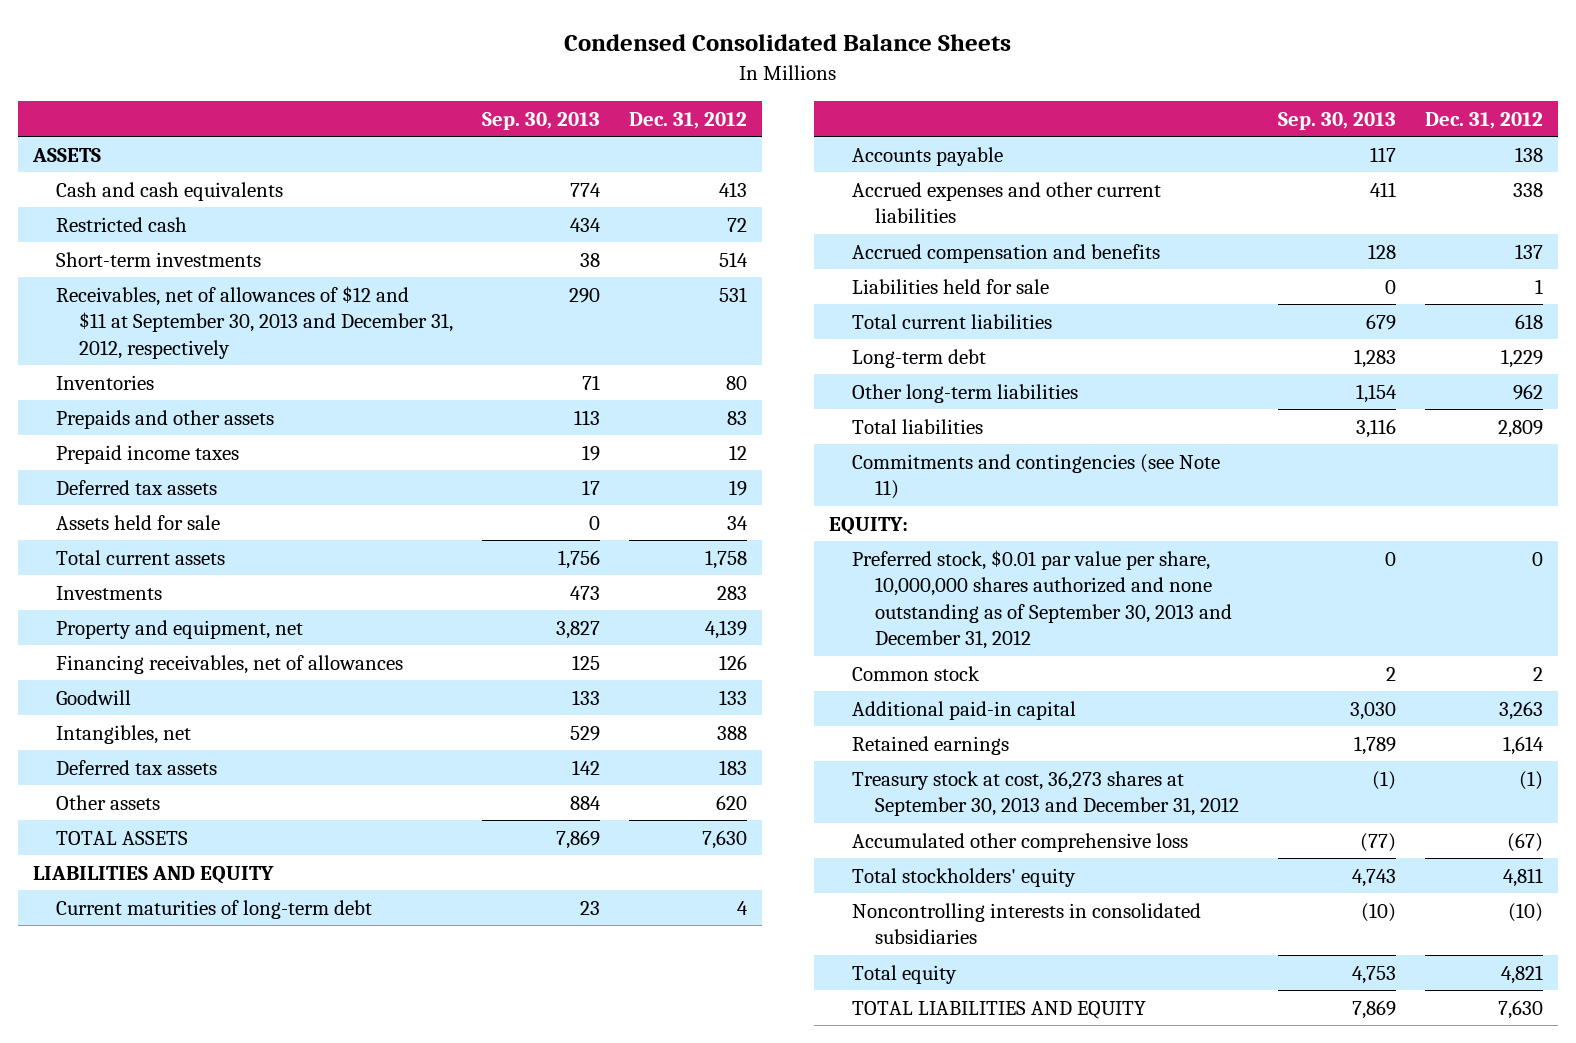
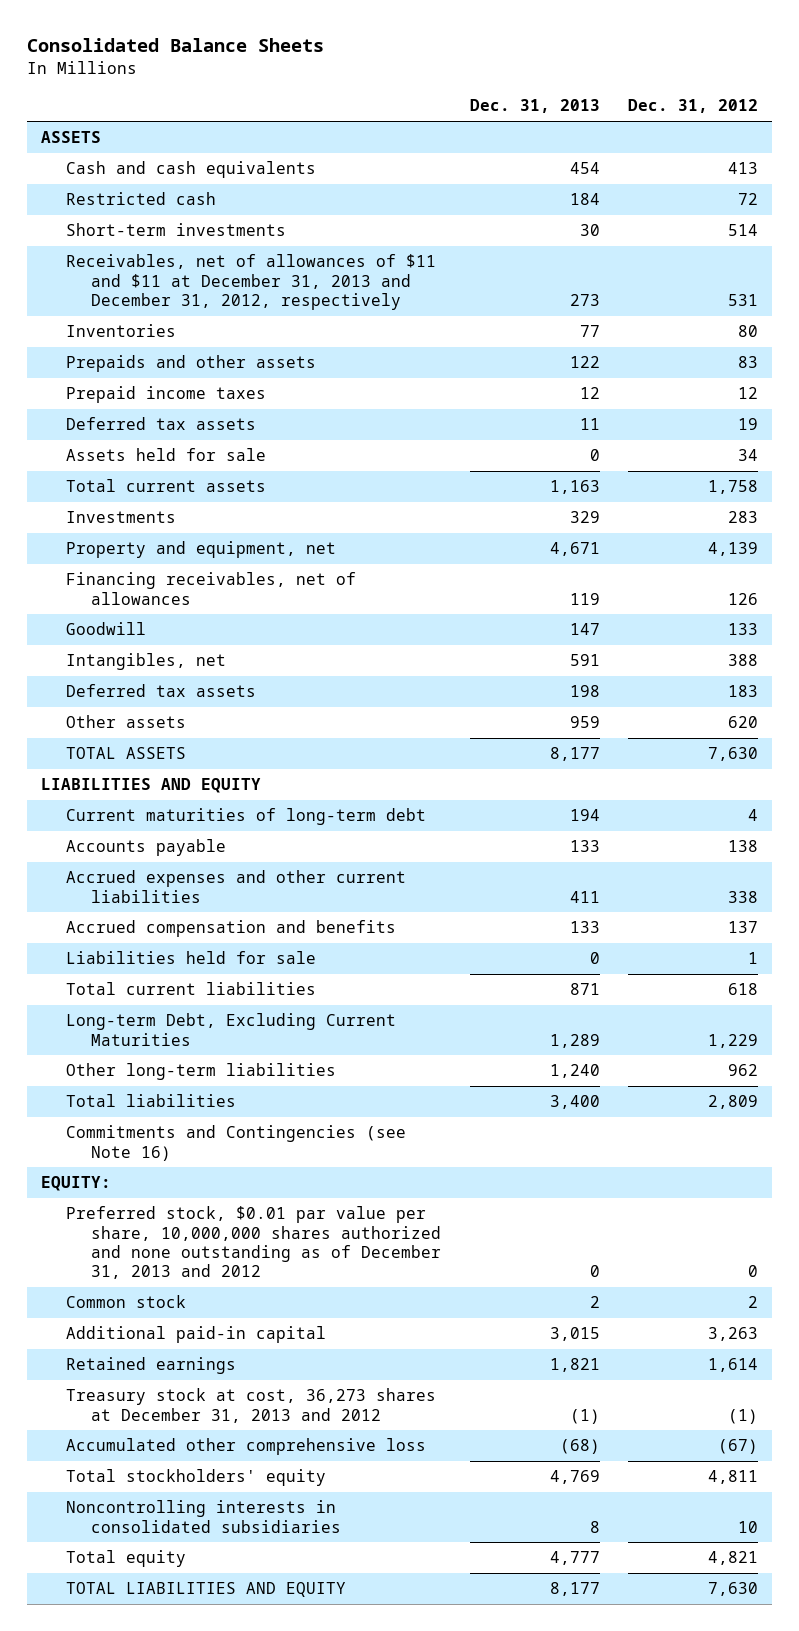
- Condensed Consolidated Balance Sheets
+ Consolidated Balance Sheets
- | Sep. 30, 2013 | Dec. 31, 2012
+ | Dec. 31, 2013 | Dec. 31, 2012
- Receivables, net of allowances of $12 and $11 at September 30, 2013 and December 31, 2012, respectively | 290 | 531
+ Receivables, net of allowances of $11 and $11 at December 31, 2013 and December 31, 2012, respectively | 273 | 531
- Long-term debt | 1,283 | 1,229
+ Long-term Debt, Excluding Current Maturities | 1,289 | 1,229
- Commitments and contingencies (see Note 11)
+ Commitments and Contingencies (see Note 16)
- Preferred stock, $0.01 par value per share, 10,000,000 shares authorized and none outstanding as of September 30, 2013 and December 31, 2012 | 0 | 0
+ Preferred stock, $0.01 par value per share, 10,000,000 shares authorized and none outstanding as of December 31, 2013 and 2012 | 0 | 0
- Treasury stock at cost, 36,273 shares at September 30, 2013 and December 31, 2012 | (1) | (1)
+ Treasury stock at cost, 36,273 shares at December 31, 2013 and 2012 | (1) | (1)
- Noncontrolling interests in consolidated subsidiaries | (10) | (10)
+ Noncontrolling interests in consolidated subsidiaries | 8 | 10

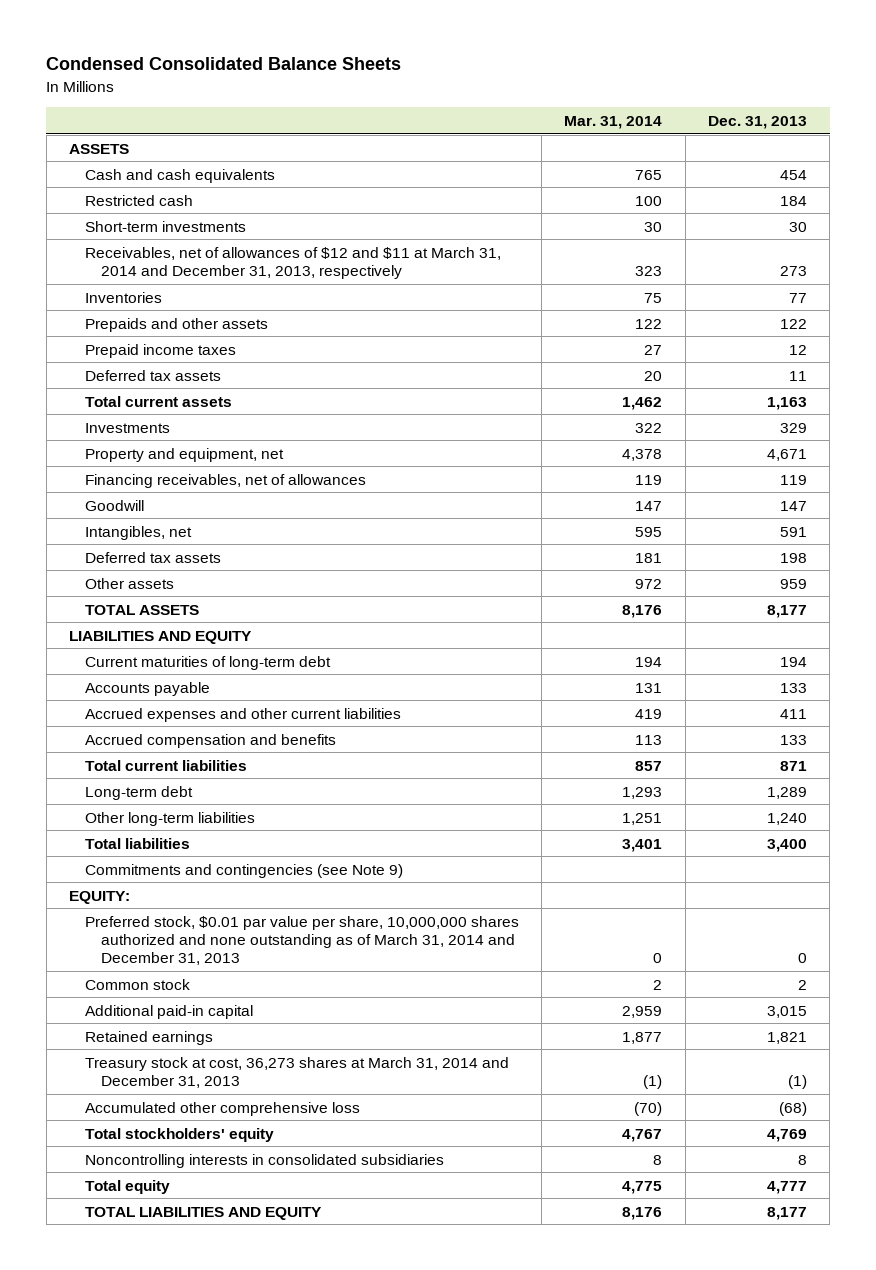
- Consolidated Balance Sheets
+ Condensed Consolidated Balance Sheets
- | Dec. 31, 2013 | Dec. 31, 2012
+ | Mar. 31, 2014 | Dec. 31, 2013
- Receivables, net of allowances of $11 and $11 at December 31, 2013 and December 31, 2012, respectively | 273 | 531
+ Receivables, net of allowances of $12 and $11 at March 31, 2014 and December 31, 2013, respectively | 323 | 273
- Assets held for sale | 0 | 34
- Liabilities held for sale | 0 | 1
- Long-term Debt, Excluding Current Maturities | 1,289 | 1,229
+ Long-term debt | 1,293 | 1,289
- Commitments and Contingencies (see Note 16)
+ Commitments and contingencies (see Note 9)
- Preferred stock, $0.01 par value per share, 10,000,000 shares authorized and none outstanding as of December 31, 2013 and 2012 | 0 | 0
+ Preferred stock, $0.01 par value per share, 10,000,000 shares authorized and none outstanding as of March 31, 2014 and December 31, 2013 | 0 | 0
- Treasury stock at cost, 36,273 shares at December 31, 2013 and 2012 | (1) | (1)
+ Treasury stock at cost, 36,273 shares at March 31, 2014 and December 31, 2013 | (1) | (1)

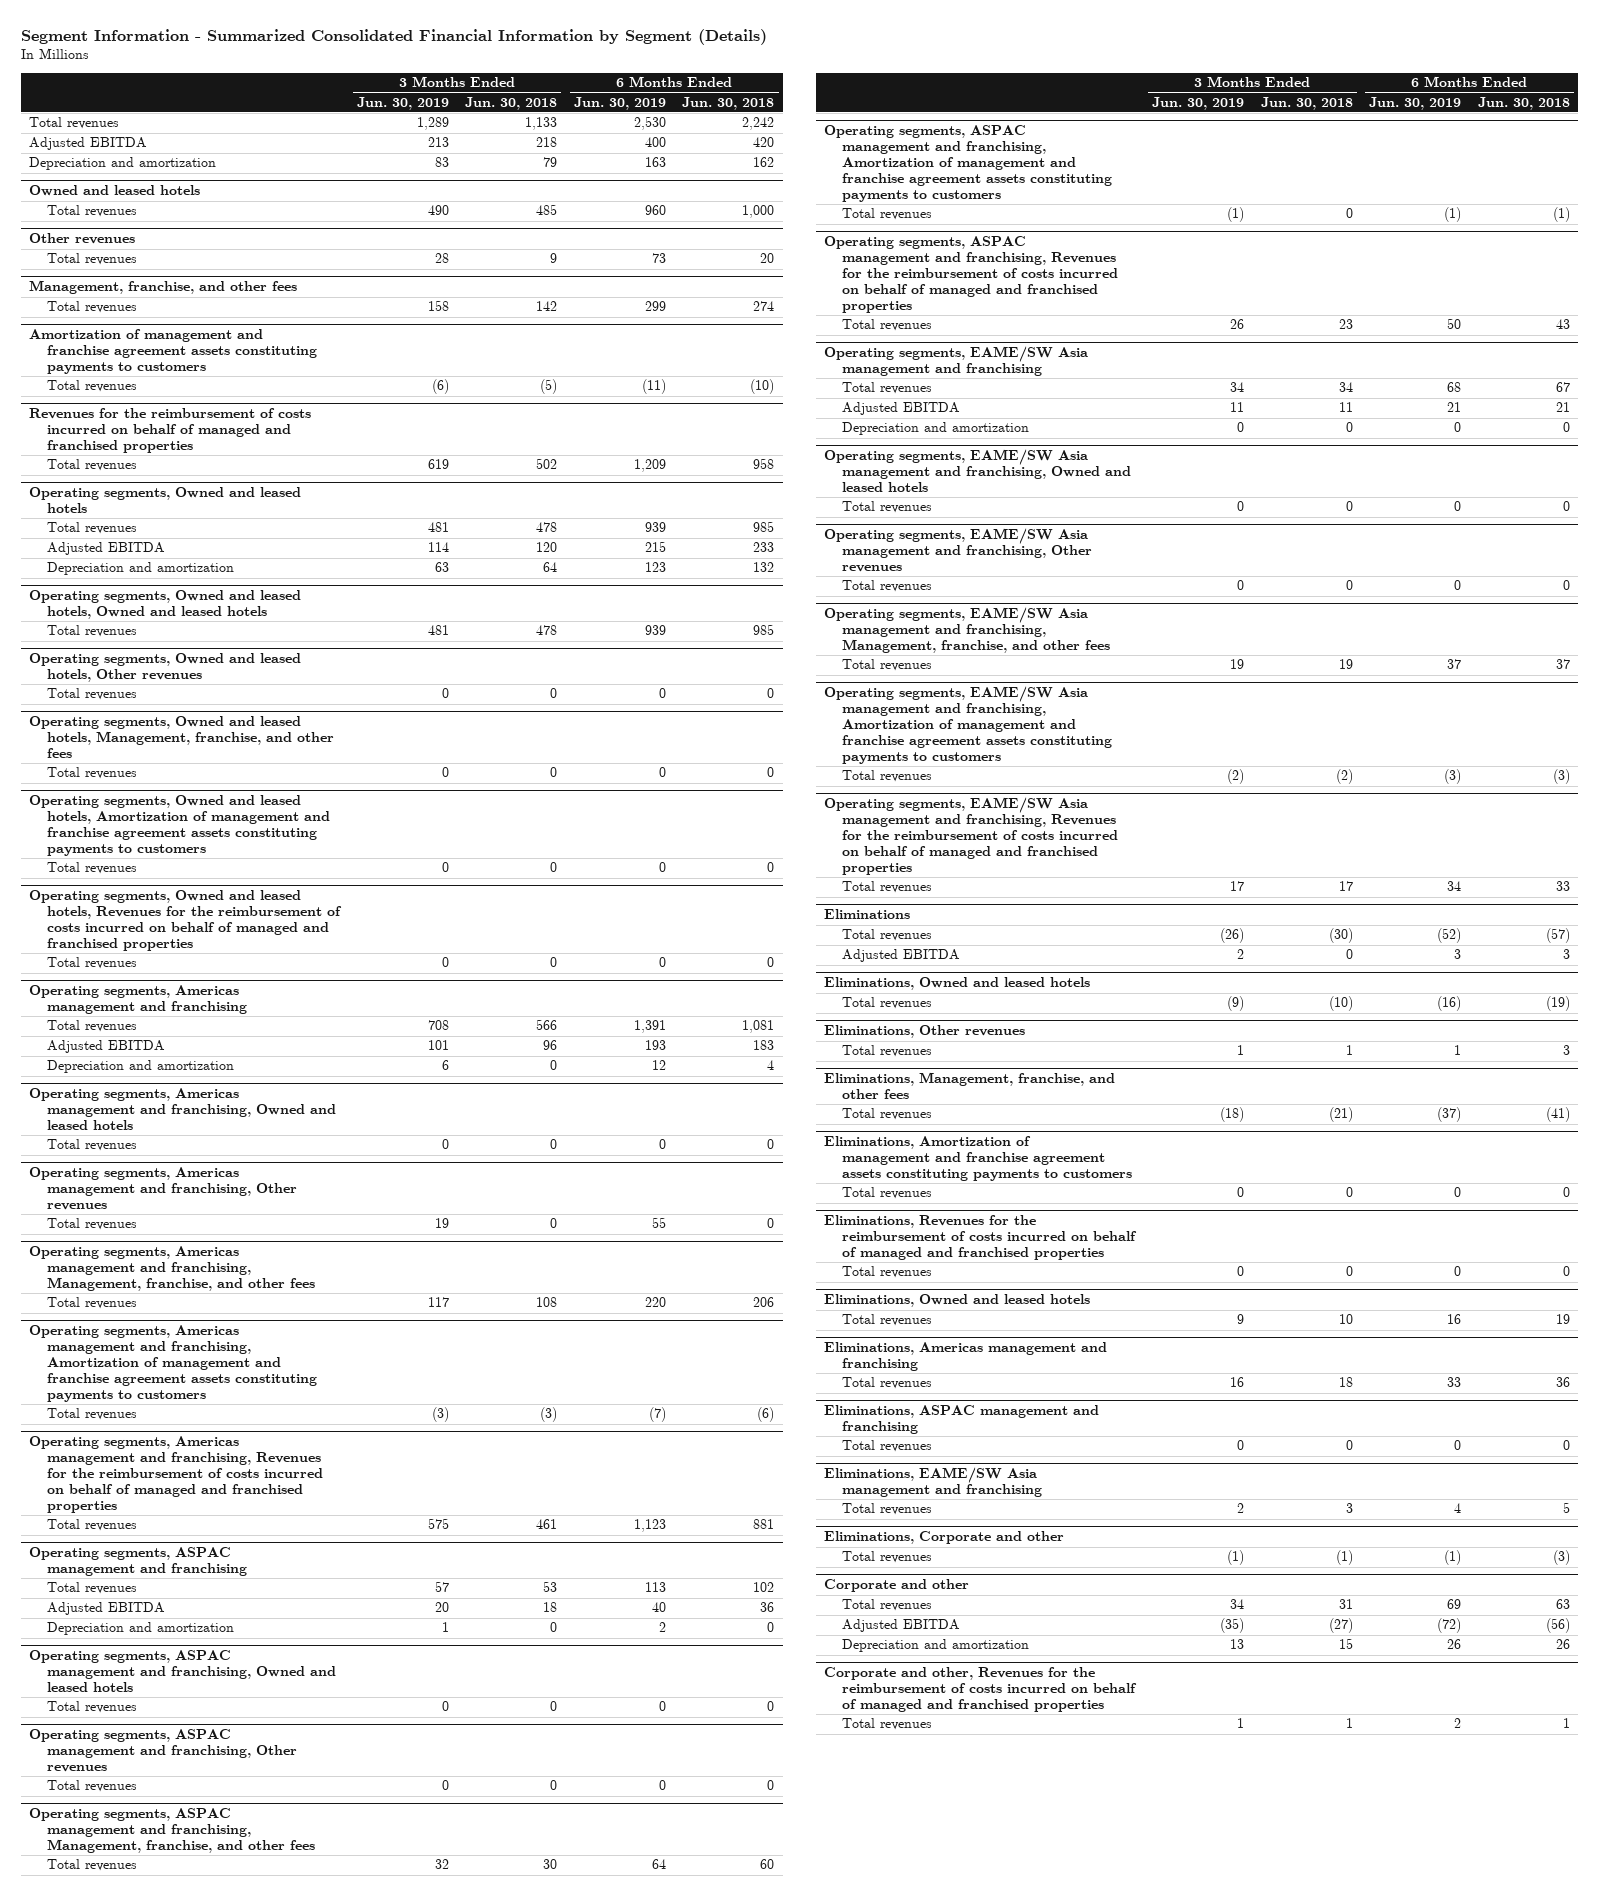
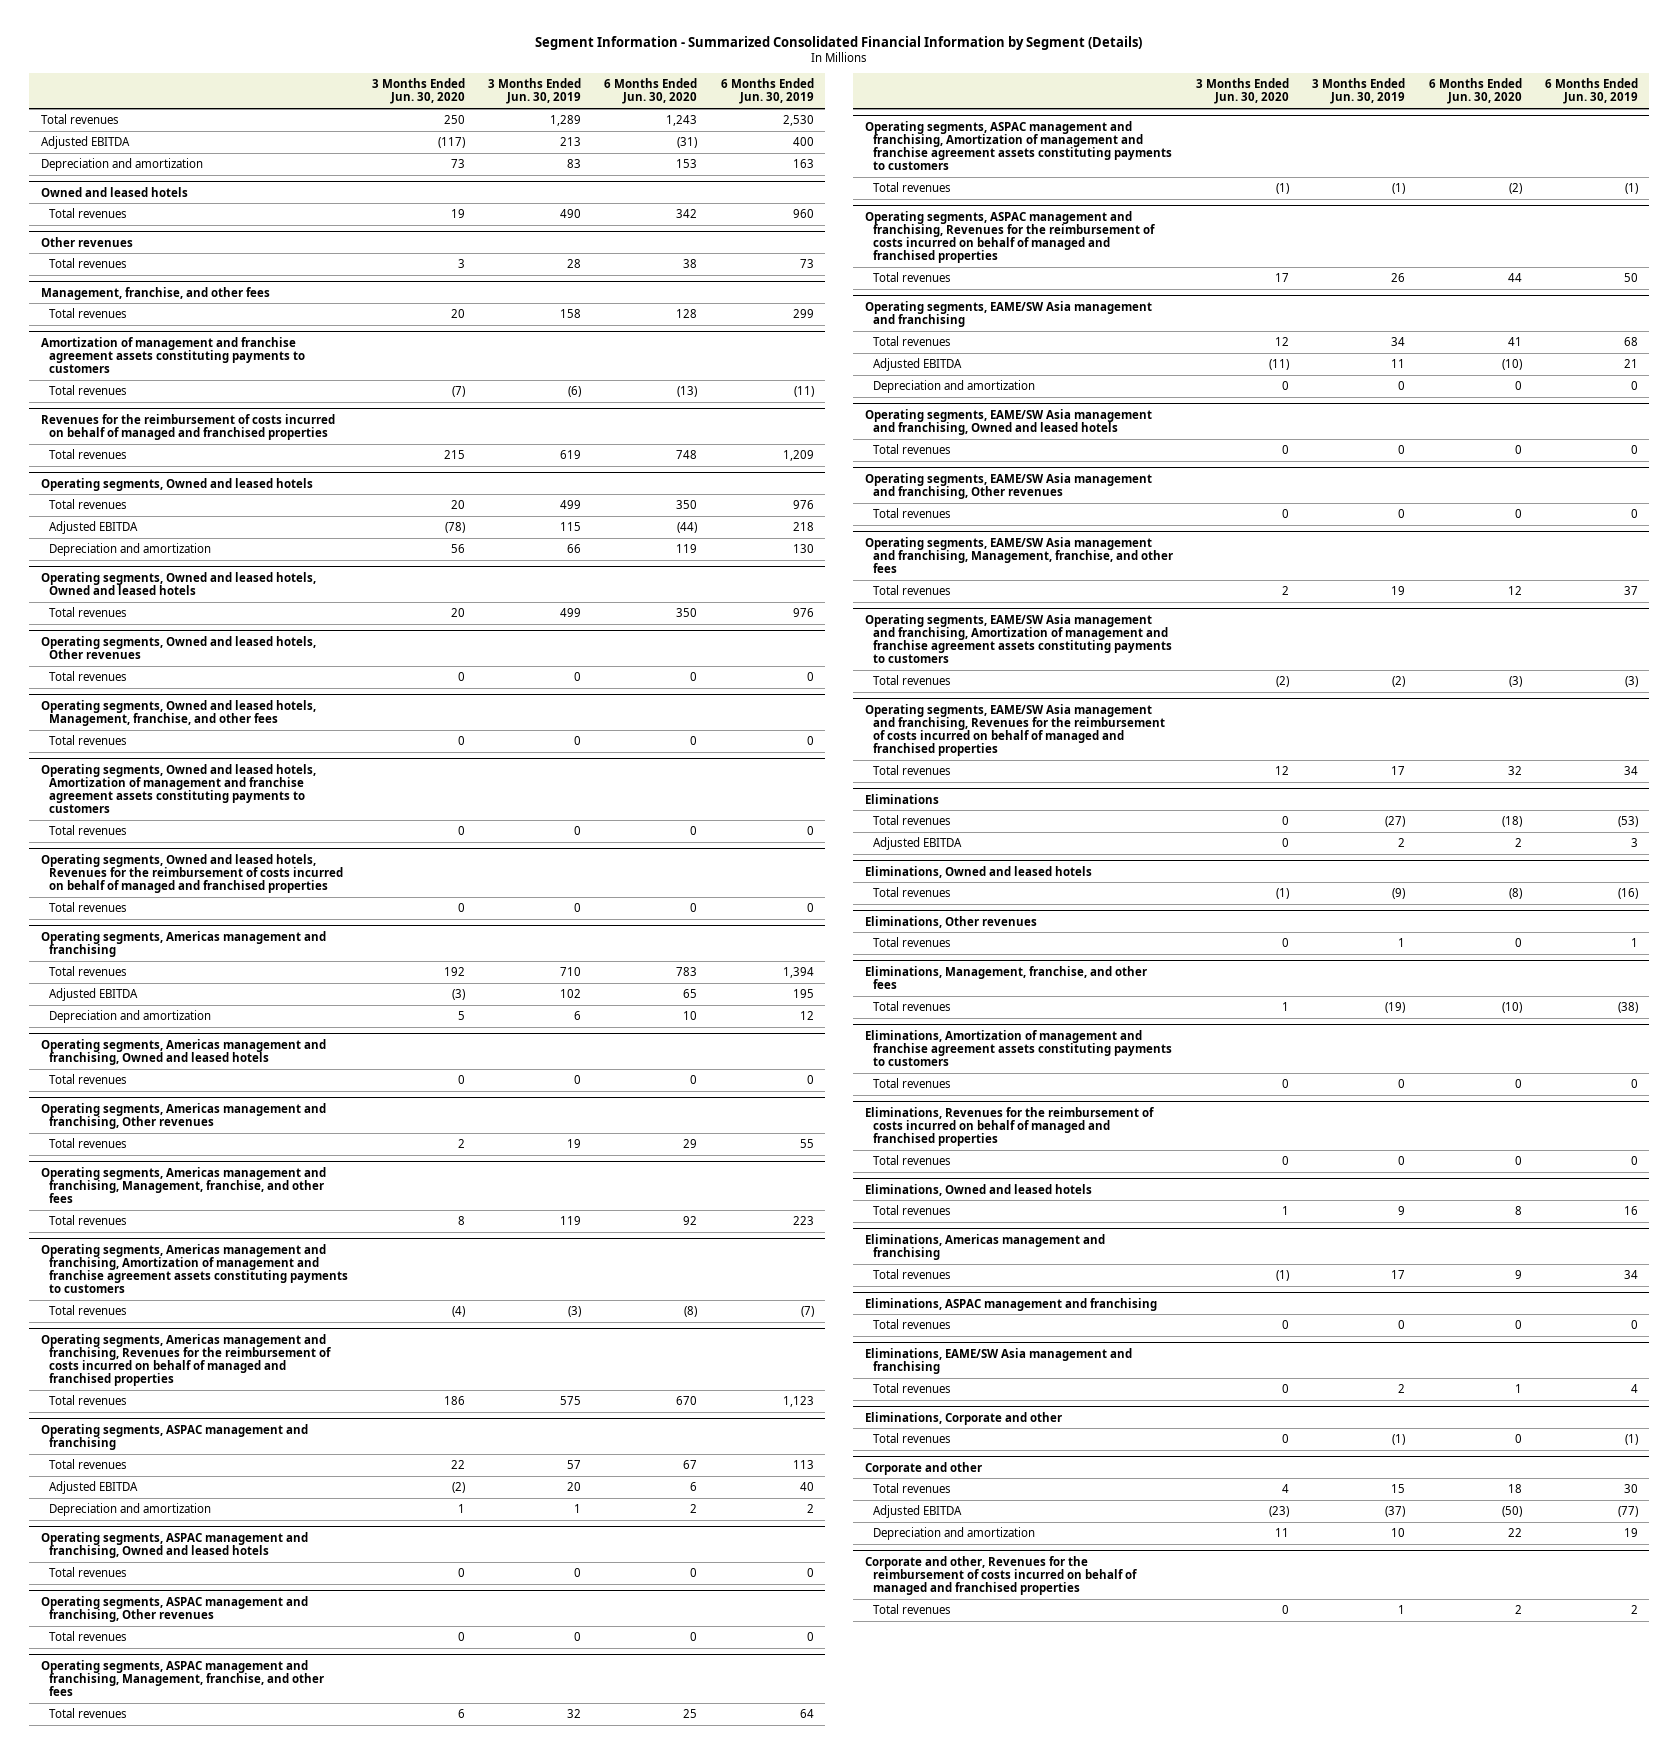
- | 3 Months Ended Jun. 30, 2019 | 3 Months Ended Jun. 30, 2018 | 6 Months Ended Jun. 30, 2019 | 6 Months Ended Jun. 30, 2018
+ | 3 Months Ended Jun. 30, 2020 | 3 Months Ended Jun. 30, 2019 | 6 Months Ended Jun. 30, 2020 | 6 Months Ended Jun. 30, 2019
@ Operating segments, Owned and leased hotels
- Total revenues | 481 | 478 | 939 | 985
- Adjusted EBITDA | 114 | 120 | 215 | 233
- Depreciation and amortization | 63 | 64 | 123 | 132
+ Total revenues | 20 | 499 | 350 | 976
+ Adjusted EBITDA | (78) | 115 | (44) | 218
+ Depreciation and amortization | 56 | 66 | 119 | 130
@ Operating segments, Owned and leased hotels, Owned and leased hotels
- Total revenues | 481 | 478 | 939 | 985
+ Total revenues | 20 | 499 | 350 | 976
@ Operating segments, Americas management and franchising
- Total revenues | 708 | 566 | 1,391 | 1,081
- Adjusted EBITDA | 101 | 96 | 193 | 183
+ Total revenues | 192 | 710 | 783 | 1,394
+ Adjusted EBITDA | (3) | 102 | 65 | 195
@ Operating segments, Americas management and franchising, Management, franchise, and other fees
- Total revenues | 117 | 108 | 220 | 206
+ Total revenues | 8 | 119 | 92 | 223
@ Eliminations
- Total revenues | (26) | (30) | (52) | (57)
+ Total revenues | 0 | (27) | (18) | (53)
@ Eliminations, Management, franchise, and other fees
- Total revenues | (18) | (21) | (37) | (41)
+ Total revenues | 1 | (19) | (10) | (38)
@ Eliminations, Americas management and franchising
- Total revenues | 16 | 18 | 33 | 36
+ Total revenues | (1) | 17 | 9 | 34
@ Corporate and other
- Total revenues | 34 | 31 | 69 | 63
- Adjusted EBITDA | (35) | (27) | (72) | (56)
- Depreciation and amortization | 13 | 15 | 26 | 26
+ Total revenues | 4 | 15 | 18 | 30
+ Adjusted EBITDA | (23) | (37) | (50) | (77)
+ Depreciation and amortization | 11 | 10 | 22 | 19

